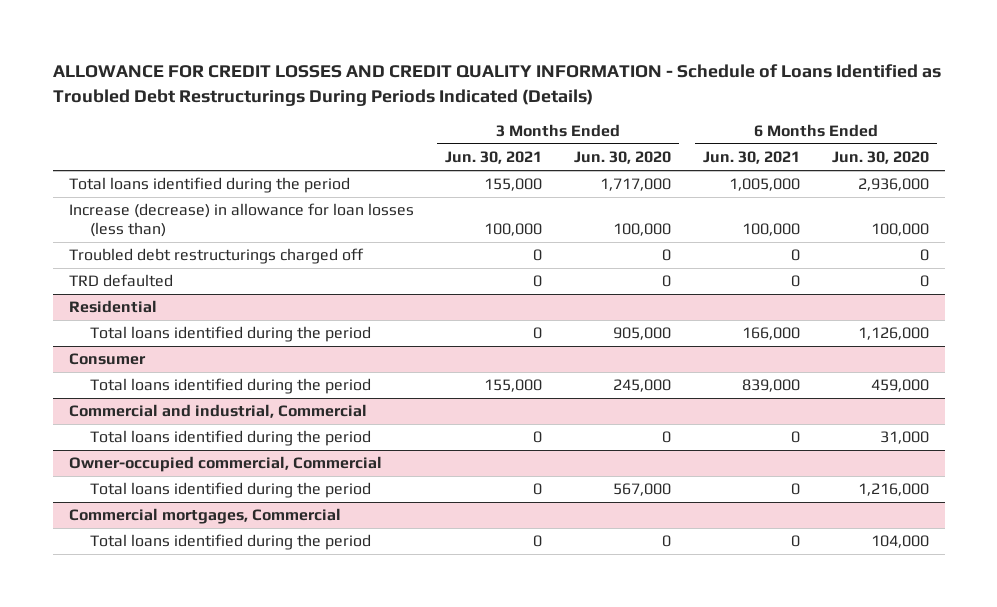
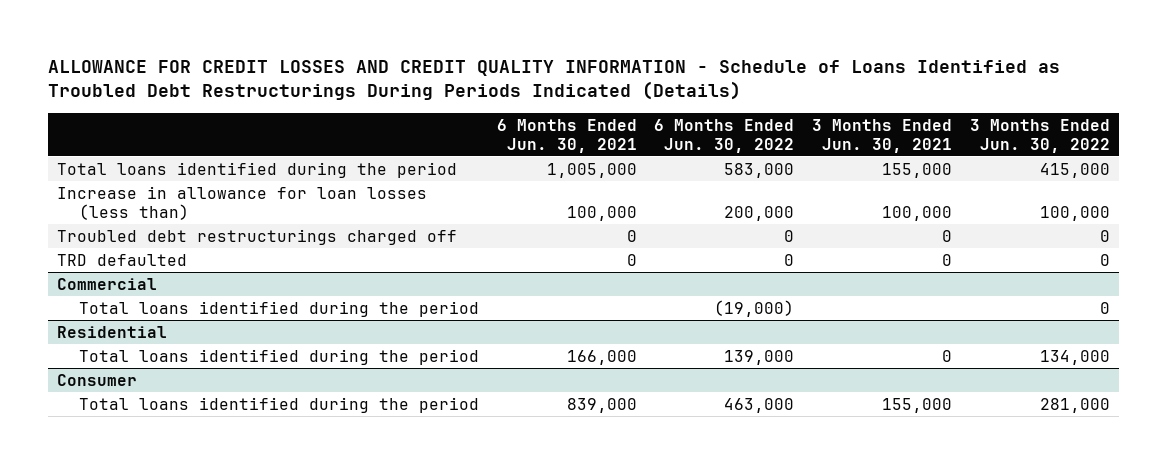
- | 3 Months Ended Jun. 30, 2021 | 3 Months Ended Jun. 30, 2020 | 6 Months Ended Jun. 30, 2021 | 6 Months Ended Jun. 30, 2020
+ | 6 Months Ended Jun. 30, 2021 | 6 Months Ended Jun. 30, 2022 | 3 Months Ended Jun. 30, 2021 | 3 Months Ended Jun. 30, 2022
- Increase (decrease) in allowance for loan losses (less than) | 100,000 | 100,000 | 100,000 | 100,000
+ Increase in allowance for loan losses (less than) | 100,000 | 200,000 | 100,000 | 100,000
+ Commercial
+ Total loans identified during the period | | (19,000) | | 0
- Commercial and industrial, Commercial
- Total loans identified during the period | 0 | 0 | 0 | 31,000
- Owner-occupied commercial, Commercial
- Total loans identified during the period | 0 | 567,000 | 0 | 1,216,000
- Commercial mortgages, Commercial
- Total loans identified during the period | 0 | 0 | 0 | 104,000

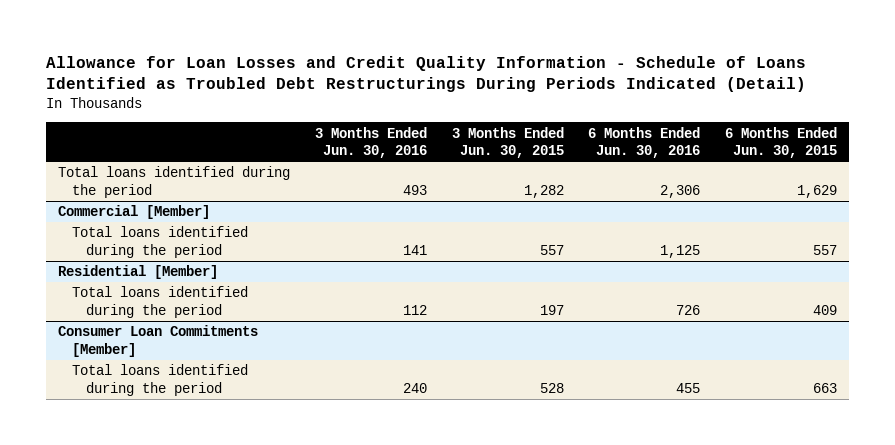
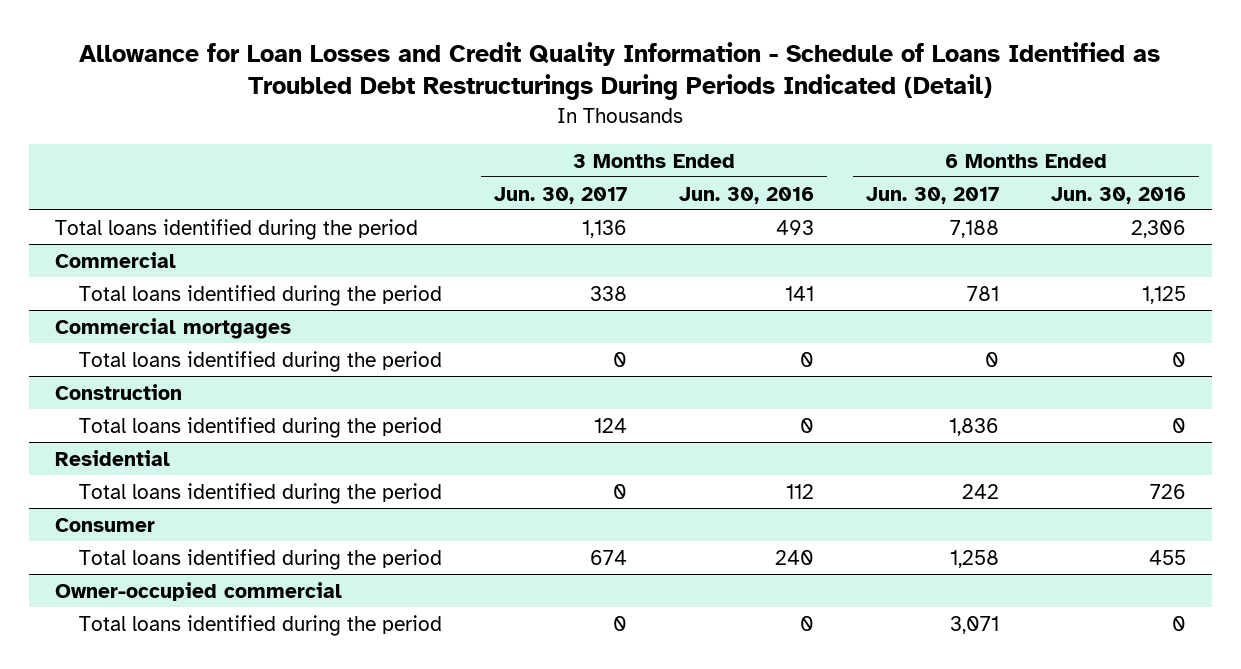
- | 3 Months Ended Jun. 30, 2016 | 3 Months Ended Jun. 30, 2015 | 6 Months Ended Jun. 30, 2016 | 6 Months Ended Jun. 30, 2015
+ | 3 Months Ended Jun. 30, 2017 | 3 Months Ended Jun. 30, 2016 | 6 Months Ended Jun. 30, 2017 | 6 Months Ended Jun. 30, 2016
- Commercial [Member]
+ Commercial
- Residential [Member]
+ Commercial mortgages
+ Total loans identified during the period | 0 | 0 | 0 | 0
+ Construction
+ Total loans identified during the period | 124 | 0 | 1,836 | 0
+ Residential
- Consumer Loan Commitments [Member]
+ Consumer
+ Owner-occupied commercial
+ Total loans identified during the period | 0 | 0 | 3,071 | 0

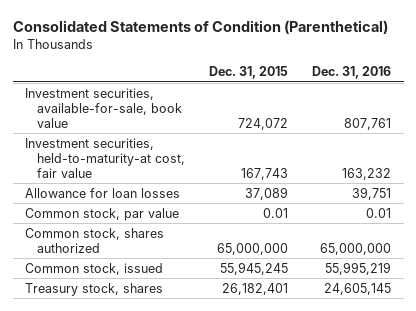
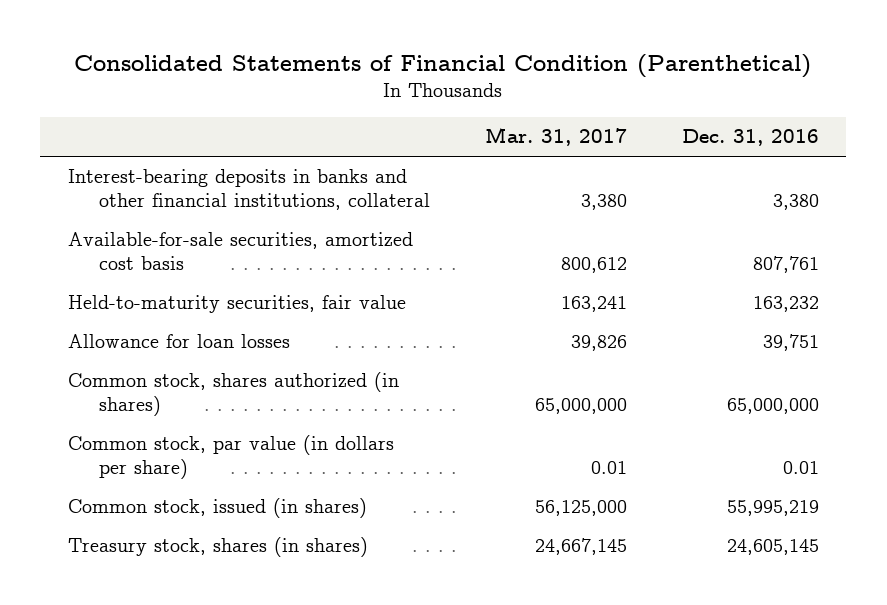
- Consolidated Statements of Condition (Parenthetical)
+ Consolidated Statements of Financial Condition (Parenthetical)
- | Dec. 31, 2015 | Dec. 31, 2016
+ | Mar. 31, 2017 | Dec. 31, 2016
- Investment securities, available-for-sale, book value | 724,072 | 807,761
- Investment securities, held-to-maturity-at cost, fair value | 167,743 | 163,232
+ Interest-bearing deposits in banks and other financial institutions, collateral | 3,380 | 3,380
+ Available-for-sale securities, amortized cost basis | 800,612 | 807,761
+ Held-to-maturity securities, fair value | 163,241 | 163,232
- Common stock, par value | 0.01 | 0.01
- Common stock, shares authorized | 65,000,000 | 65,000,000
- Common stock, issued | 55,945,245 | 55,995,219
- Treasury stock, shares | 26,182,401 | 24,605,145
+ Common stock, shares authorized (in shares) | 65,000,000 | 65,000,000
+ Common stock, par value (in dollars per share) | 0.01 | 0.01
+ Common stock, issued (in shares) | 56,125,000 | 55,995,219
+ Treasury stock, shares (in shares) | 24,667,145 | 24,605,145

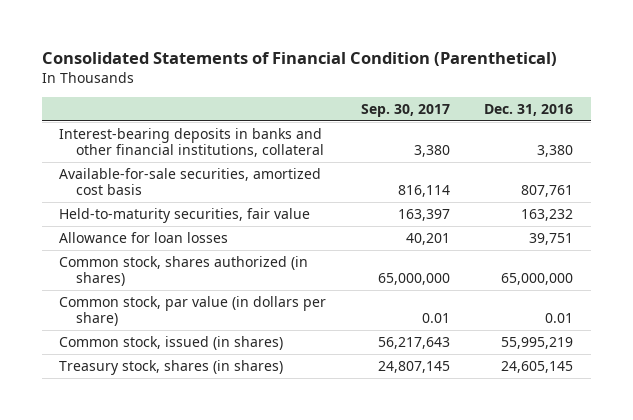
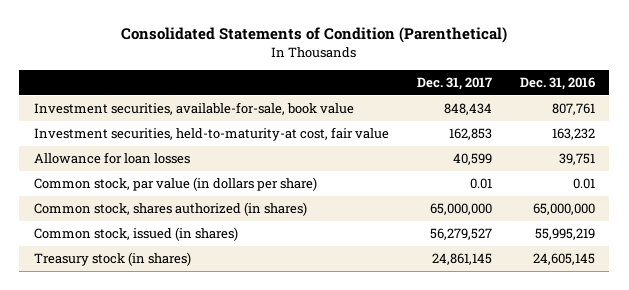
- Consolidated Statements of Financial Condition (Parenthetical)
+ Consolidated Statements of Condition (Parenthetical)
- | Sep. 30, 2017 | Dec. 31, 2016
+ | Dec. 31, 2017 | Dec. 31, 2016
- Interest-bearing deposits in banks and other financial institutions, collateral | 3,380 | 3,380
- Available-for-sale securities, amortized cost basis | 816,114 | 807,761
- Held-to-maturity securities, fair value | 163,397 | 163,232
+ Investment securities, available-for-sale, book value | 848,434 | 807,761
+ Investment securities, held-to-maturity-at cost, fair value | 162,853 | 163,232
moved down: Common stock, shares authorized (in shares) | 65,000,000 | 65,000,000
- Treasury stock, shares (in shares) | 24,807,145 | 24,605,145
+ Treasury stock (in shares) | 24,861,145 | 24,605,145

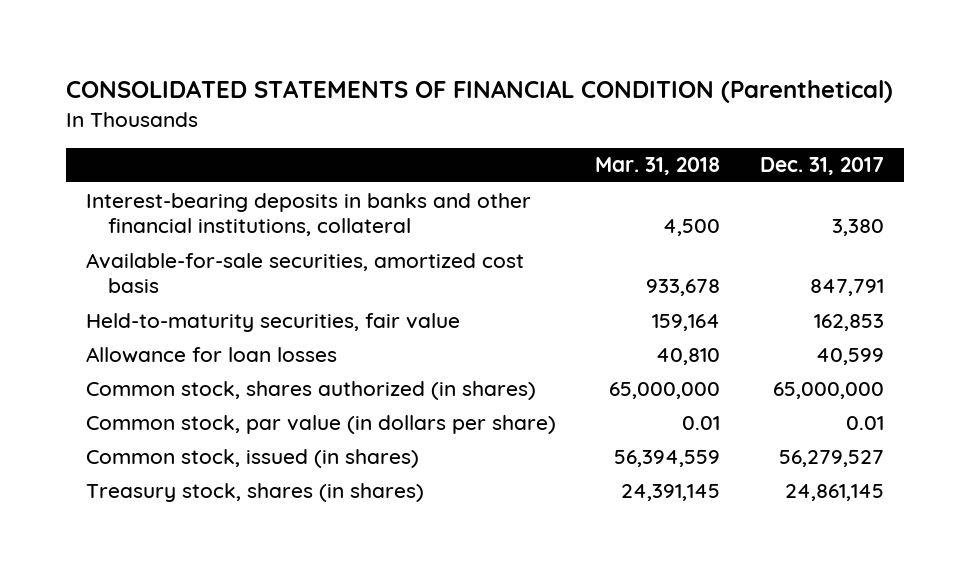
- Consolidated Statements of Condition (Parenthetical)
+ CONSOLIDATED STATEMENTS OF FINANCIAL CONDITION (Parenthetical)
- | Dec. 31, 2017 | Dec. 31, 2016
+ | Mar. 31, 2018 | Dec. 31, 2017
- Investment securities, available-for-sale, book value | 848,434 | 807,761
- Investment securities, held-to-maturity-at cost, fair value | 162,853 | 163,232
+ Interest-bearing deposits in banks and other financial institutions, collateral | 4,500 | 3,380
+ Available-for-sale securities, amortized cost basis | 933,678 | 847,791
+ Held-to-maturity securities, fair value | 159,164 | 162,853
moved down: Common stock, par value (in dollars per share) | 0.01 | 0.01
- Treasury stock (in shares) | 24,861,145 | 24,605,145
+ Treasury stock, shares (in shares) | 24,391,145 | 24,861,145

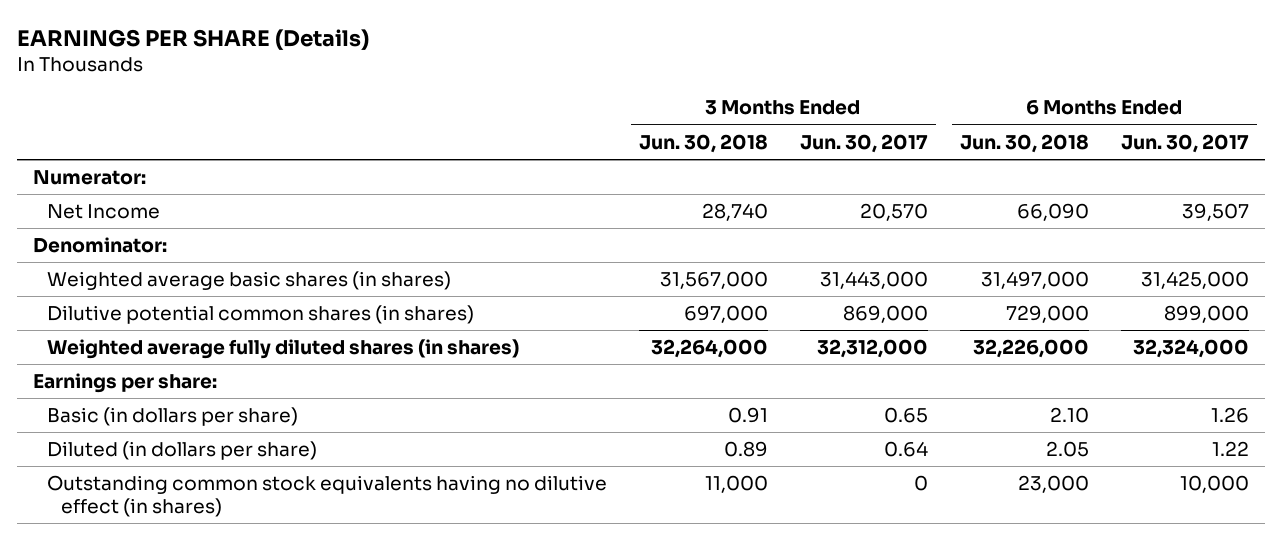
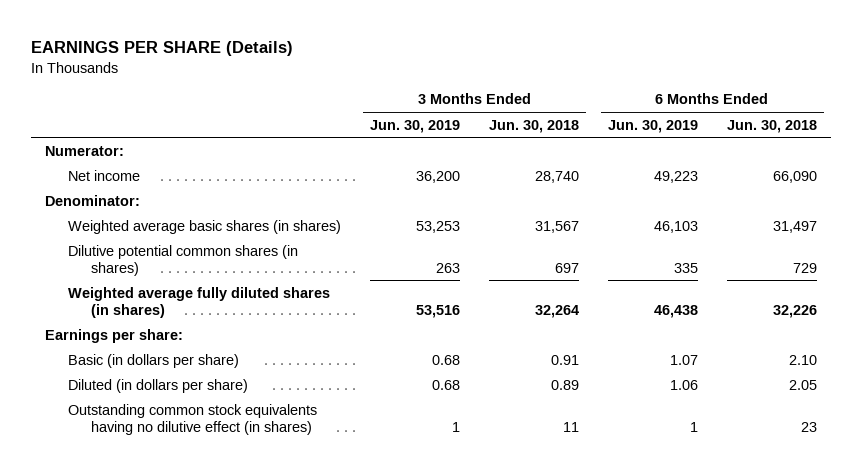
- | 3 Months Ended Jun. 30, 2018 | 3 Months Ended Jun. 30, 2017 | 6 Months Ended Jun. 30, 2018 | 6 Months Ended Jun. 30, 2017
+ | 3 Months Ended Jun. 30, 2019 | 3 Months Ended Jun. 30, 2018 | 6 Months Ended Jun. 30, 2019 | 6 Months Ended Jun. 30, 2018
- Net Income | 28,740 | 20,570 | 66,090 | 39,507
+ Net income | 36,200 | 28,740 | 49,223 | 66,090
- Weighted average basic shares (in shares) | 31,567,000 | 31,443,000 | 31,497,000 | 31,425,000
- Dilutive potential common shares (in shares) | 697,000 | 869,000 | 729,000 | 899,000
- Weighted average fully diluted shares (in shares) | 32,264,000 | 32,312,000 | 32,226,000 | 32,324,000
+ Weighted average basic shares (in shares) | 53,253 | 31,567 | 46,103 | 31,497
+ Dilutive potential common shares (in shares) | 263 | 697 | 335 | 729
+ Weighted average fully diluted shares (in shares) | 53,516 | 32,264 | 46,438 | 32,226
- Outstanding common stock equivalents having no dilutive effect (in shares) | 11,000 | 0 | 23,000 | 10,000
+ Outstanding common stock equivalents having no dilutive effect (in shares) | 1 | 11 | 1 | 23

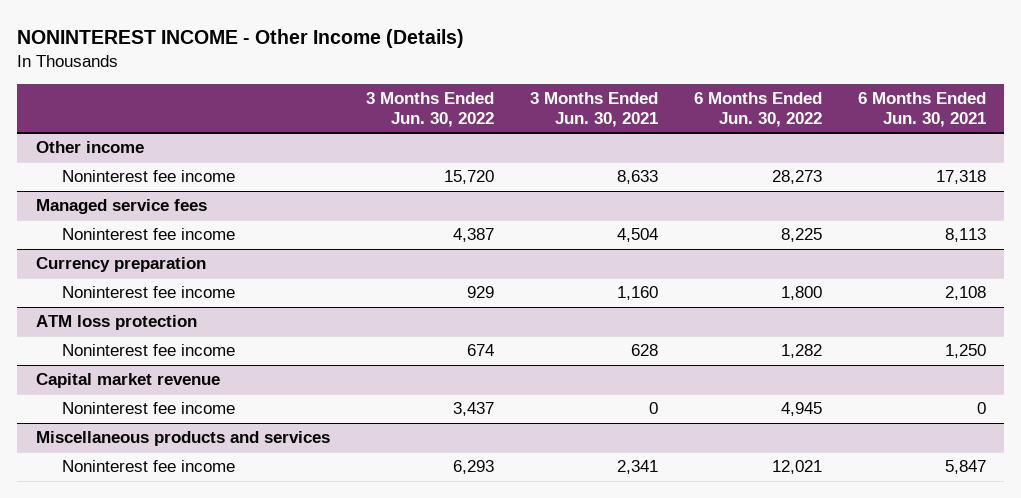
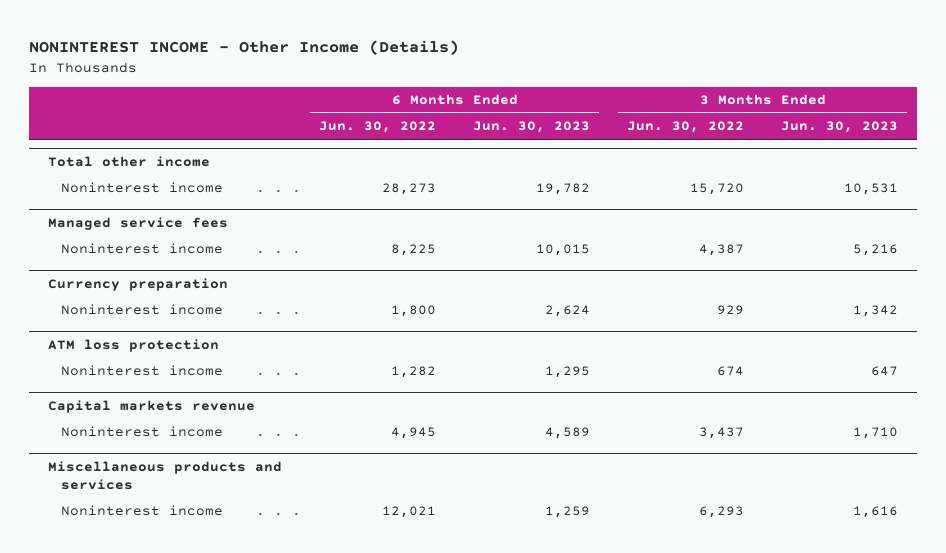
- | 3 Months Ended Jun. 30, 2022 | 3 Months Ended Jun. 30, 2021 | 6 Months Ended Jun. 30, 2022 | 6 Months Ended Jun. 30, 2021
+ | 6 Months Ended Jun. 30, 2022 | 6 Months Ended Jun. 30, 2023 | 3 Months Ended Jun. 30, 2022 | 3 Months Ended Jun. 30, 2023
- Other income
- Noninterest fee income | 15,720 | 8,633 | 28,273 | 17,318
+ Total other income
+ Noninterest income | 28,273 | 19,782 | 15,720 | 10,531
@ Managed service fees
- Noninterest fee income | 4,387 | 4,504 | 8,225 | 8,113
+ Noninterest income | 8,225 | 10,015 | 4,387 | 5,216
@ Currency preparation
- Noninterest fee income | 929 | 1,160 | 1,800 | 2,108
+ Noninterest income | 1,800 | 2,624 | 929 | 1,342
@ ATM loss protection
- Noninterest fee income | 674 | 628 | 1,282 | 1,250
- Capital market revenue
- Noninterest fee income | 3,437 | 0 | 4,945 | 0
@ ATM loss protection
+ Noninterest income | 1,282 | 1,295 | 674 | 647
+ Capital markets revenue
+ Noninterest income | 4,945 | 4,589 | 3,437 | 1,710
@ Miscellaneous products and services
- Noninterest fee income | 6,293 | 2,341 | 12,021 | 5,847
+ Noninterest income | 12,021 | 1,259 | 6,293 | 1,616

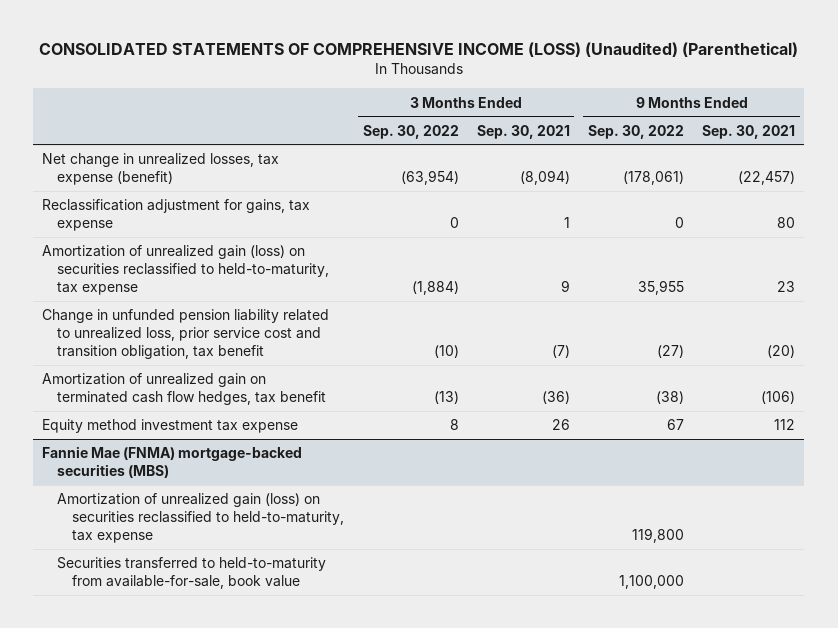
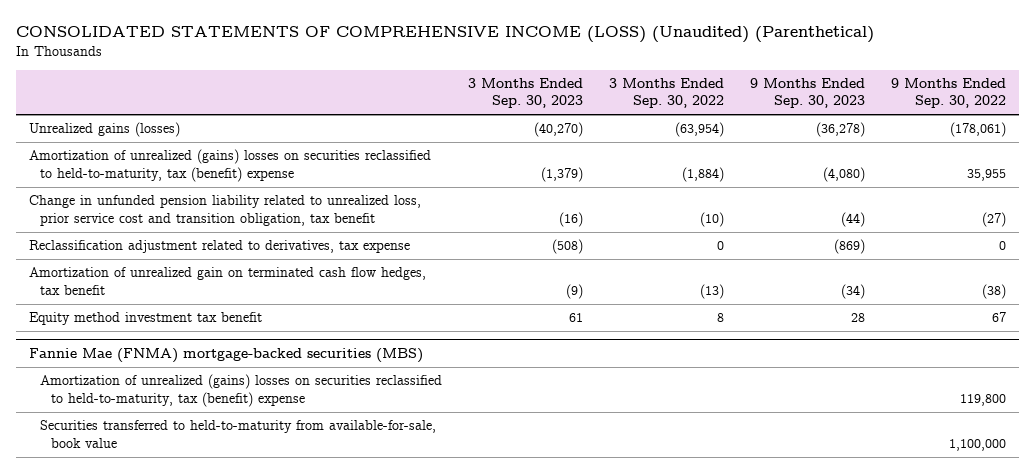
- | 3 Months Ended Sep. 30, 2022 | 3 Months Ended Sep. 30, 2021 | 9 Months Ended Sep. 30, 2022 | 9 Months Ended Sep. 30, 2021
+ | 3 Months Ended Sep. 30, 2023 | 3 Months Ended Sep. 30, 2022 | 9 Months Ended Sep. 30, 2023 | 9 Months Ended Sep. 30, 2022
- Net change in unrealized losses, tax expense (benefit) | (63,954) | (8,094) | (178,061) | (22,457)
- Reclassification adjustment for gains, tax expense | 0 | 1 | 0 | 80
- Amortization of unrealized gain (loss) on securities reclassified to held-to-maturity, tax expense | (1,884) | 9 | 35,955 | 23
+ Unrealized gains (losses) | (40,270) | (63,954) | (36,278) | (178,061)
+ Amortization of unrealized (gains) losses on securities reclassified to held-to-maturity, tax (benefit) expense | (1,379) | (1,884) | (4,080) | 35,955
+ Reclassification adjustment related to derivatives, tax expense | (508) | 0 | (869) | 0
- Equity method investment tax expense | 8 | 26 | 67 | 112
+ Equity method investment tax benefit | 61 | 8 | 28 | 67
@ Fannie Mae (FNMA) mortgage-backed securities (MBS)
- Amortization of unrealized gain (loss) on securities reclassified to held-to-maturity, tax expense | | | 119,800 |
+ Amortization of unrealized (gains) losses on securities reclassified to held-to-maturity, tax (benefit) expense | | | | 119,800

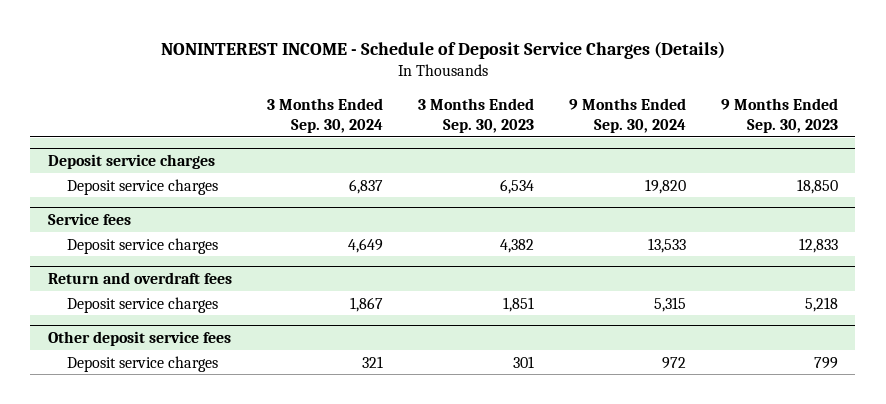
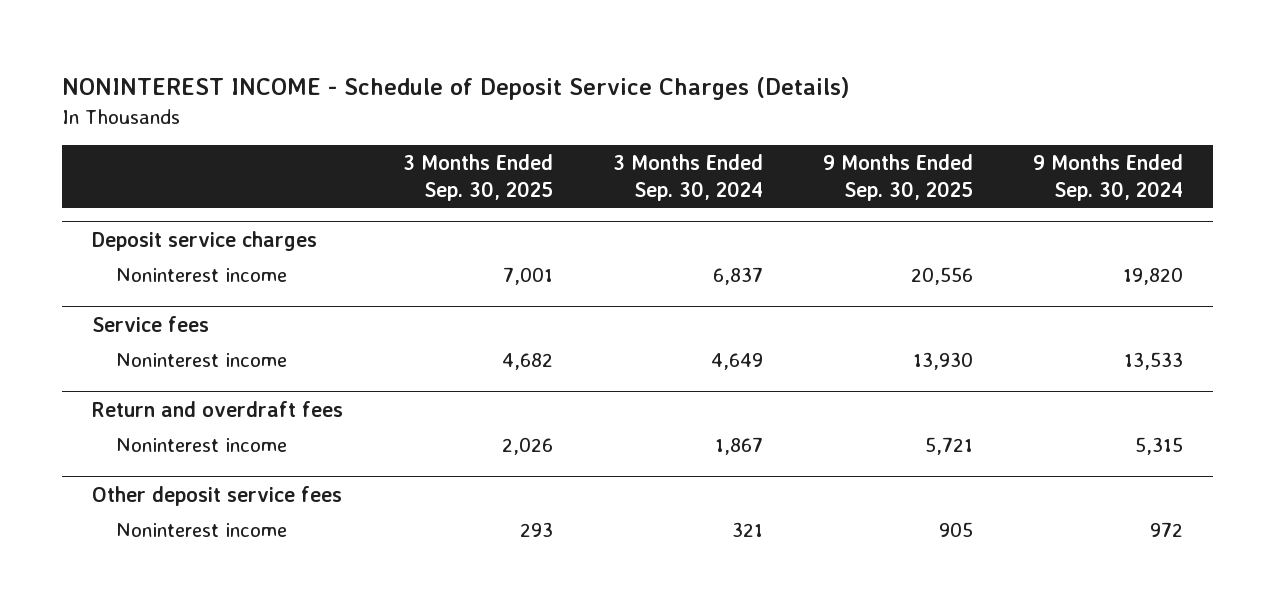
- | 3 Months Ended Sep. 30, 2024 | 3 Months Ended Sep. 30, 2023 | 9 Months Ended Sep. 30, 2024 | 9 Months Ended Sep. 30, 2023
+ | 3 Months Ended Sep. 30, 2025 | 3 Months Ended Sep. 30, 2024 | 9 Months Ended Sep. 30, 2025 | 9 Months Ended Sep. 30, 2024
@ Deposit service charges
- Deposit service charges | 6,837 | 6,534 | 19,820 | 18,850
+ Noninterest income | 7,001 | 6,837 | 20,556 | 19,820
@ Service fees
- Deposit service charges | 4,649 | 4,382 | 13,533 | 12,833
+ Noninterest income | 4,682 | 4,649 | 13,930 | 13,533
@ Return and overdraft fees
- Deposit service charges | 1,867 | 1,851 | 5,315 | 5,218
+ Noninterest income | 2,026 | 1,867 | 5,721 | 5,315
@ Other deposit service fees
- Deposit service charges | 321 | 301 | 972 | 799
+ Noninterest income | 293 | 321 | 905 | 972

